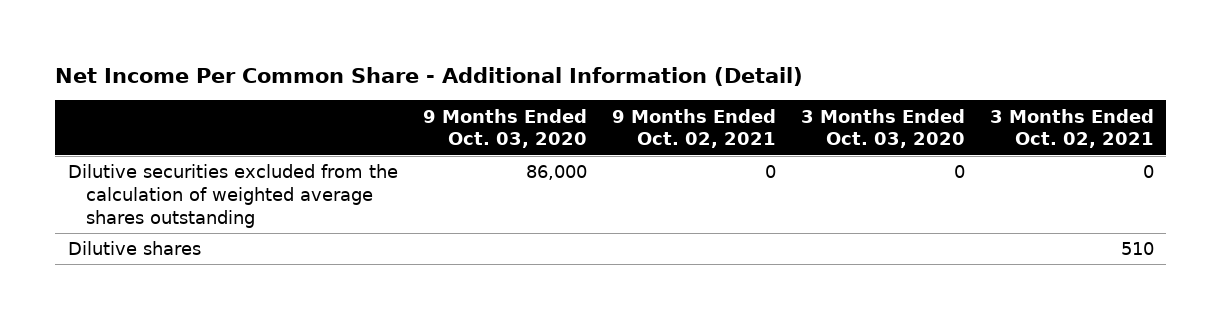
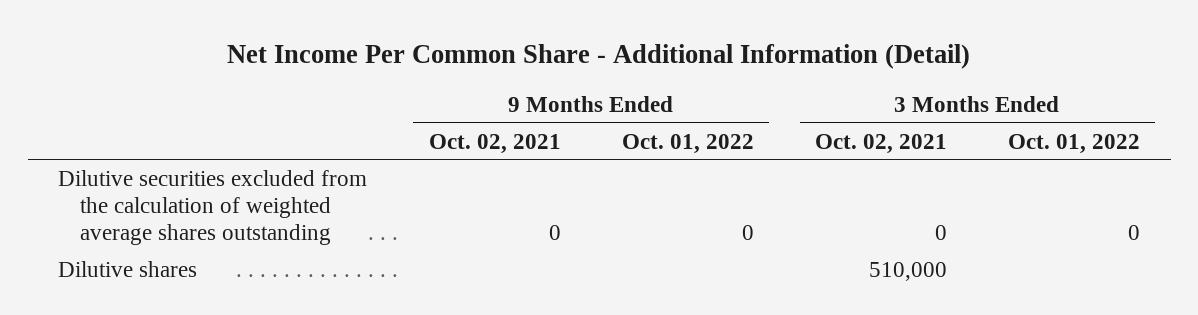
- | 9 Months Ended Oct. 03, 2020 | 9 Months Ended Oct. 02, 2021 | 3 Months Ended Oct. 03, 2020 | 3 Months Ended Oct. 02, 2021
+ | 9 Months Ended Oct. 02, 2021 | 9 Months Ended Oct. 01, 2022 | 3 Months Ended Oct. 02, 2021 | 3 Months Ended Oct. 01, 2022
- Dilutive shares | | | | 510
+ Dilutive shares | | | 510,000 |

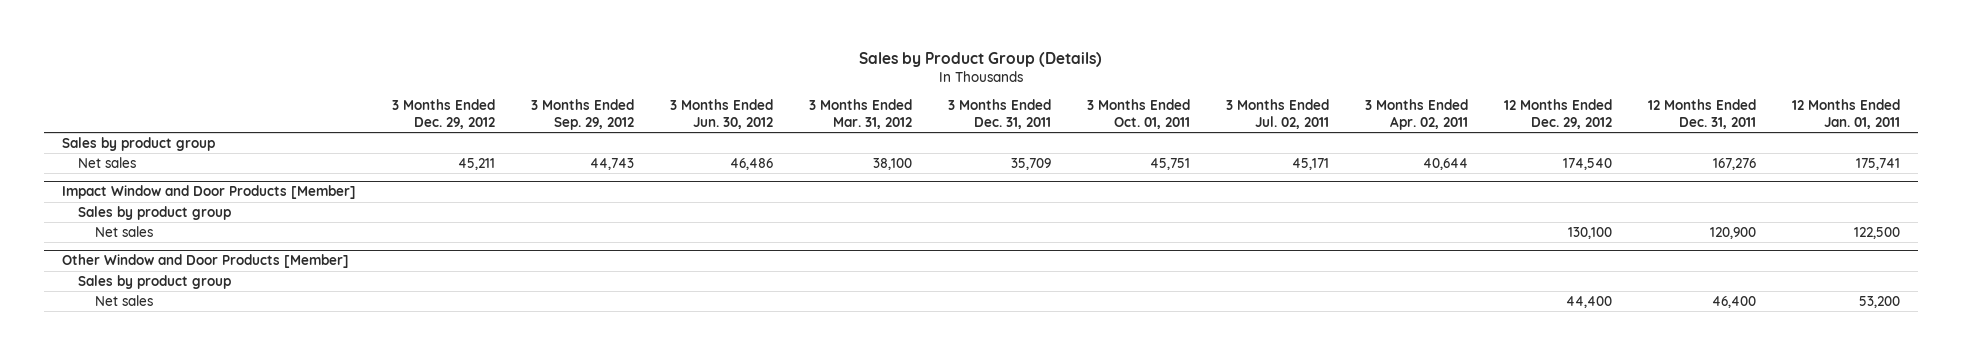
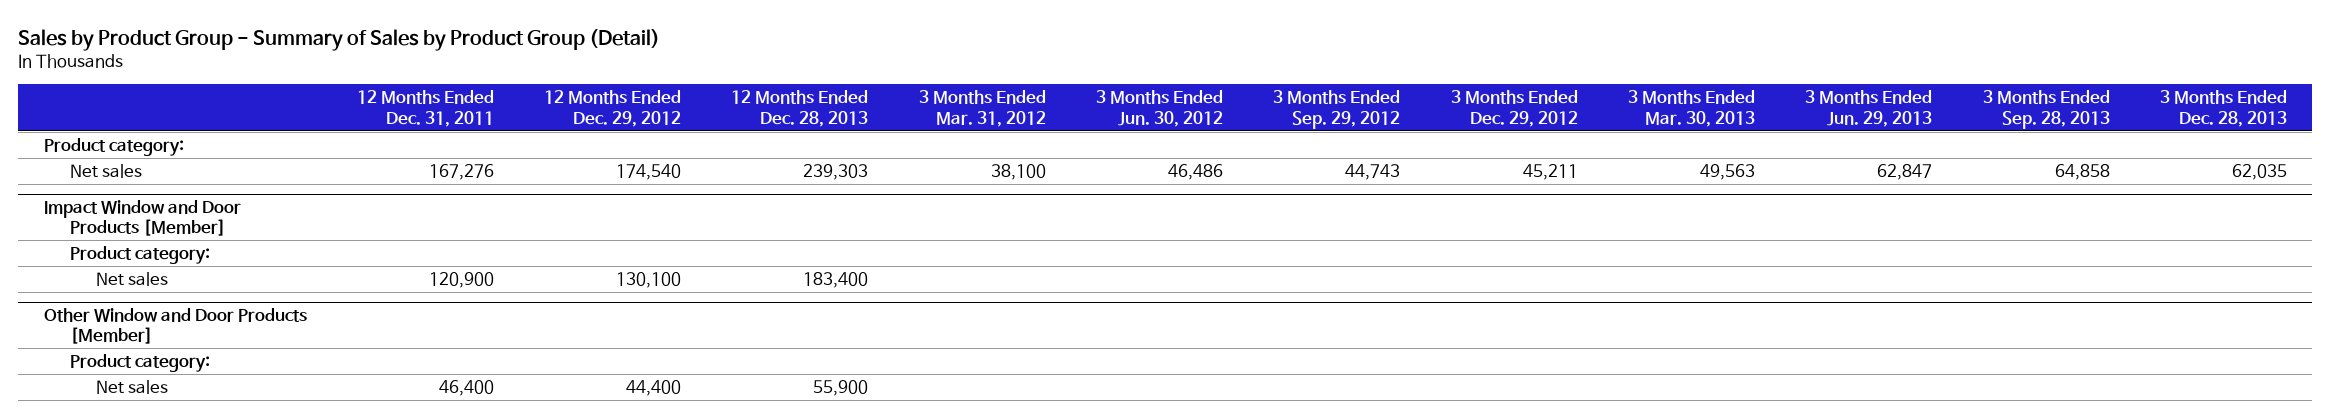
- Sales by Product Group (Details)
+ Sales by Product Group - Summary of Sales by Product Group (Detail)
- | 3 Months Ended Dec. 29, 2012 | 3 Months Ended Sep. 29, 2012 | 3 Months Ended Jun. 30, 2012 | 3 Months Ended Mar. 31, 2012 | 3 Months Ended Dec. 31, 2011 | 3 Months Ended Oct. 01, 2011 | 3 Months Ended Jul. 02, 2011 | 3 Months Ended Apr. 02, 2011 | 12 Months Ended Dec. 29, 2012 | 12 Months Ended Dec. 31, 2011 | 12 Months Ended Jan. 01, 2011
+ | 12 Months Ended Dec. 31, 2011 | 12 Months Ended Dec. 29, 2012 | 12 Months Ended Dec. 28, 2013 | 3 Months Ended Mar. 31, 2012 | 3 Months Ended Jun. 30, 2012 | 3 Months Ended Sep. 29, 2012 | 3 Months Ended Dec. 29, 2012 | 3 Months Ended Mar. 30, 2013 | 3 Months Ended Jun. 29, 2013 | 3 Months Ended Sep. 28, 2013 | 3 Months Ended Dec. 28, 2013
- Sales by product group
+ Product category:
@ Impact Window and Door Products [Member]
- Sales by product group
+ Product category:
@ Other Window and Door Products [Member]
- Sales by product group
+ Product category:

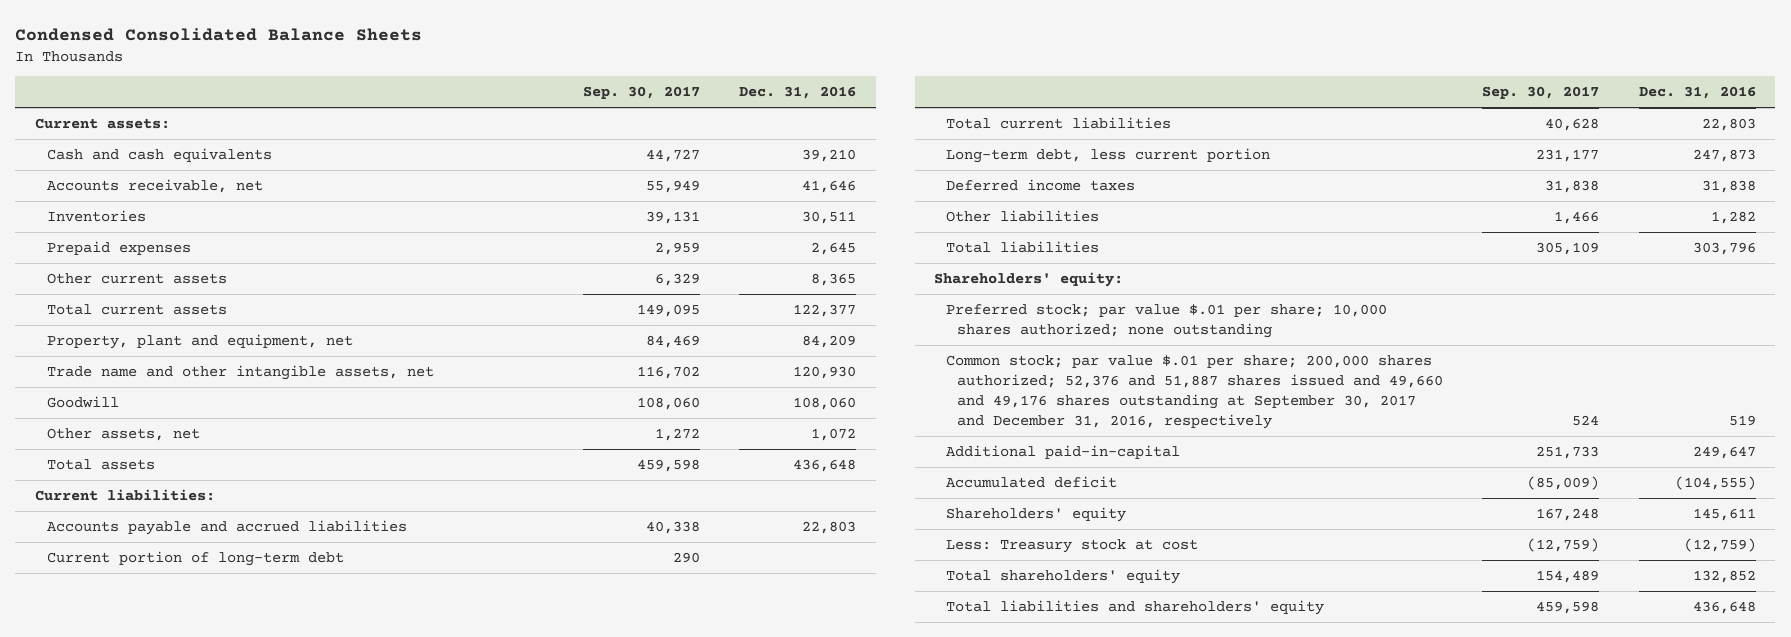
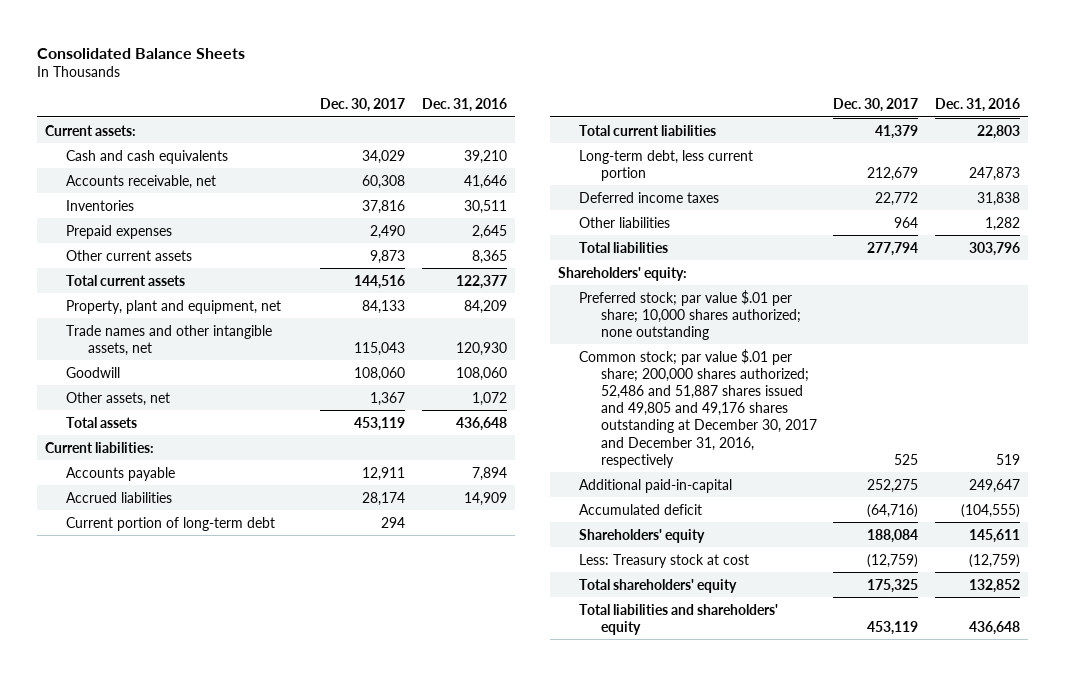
- Condensed Consolidated Balance Sheets
+ Consolidated Balance Sheets
- | Sep. 30, 2017 | Dec. 31, 2016
+ | Dec. 30, 2017 | Dec. 31, 2016
- Trade name and other intangible assets, net | 116,702 | 120,930
+ Trade names and other intangible assets, net | 115,043 | 120,930
- Accounts payable and accrued liabilities | 40,338 | 22,803
+ Accounts payable | 12,911 | 7,894
+ Accrued liabilities | 28,174 | 14,909
- Common stock; par value $.01 per share; 200,000 shares authorized; 52,376 and 51,887 shares issued and 49,660 and 49,176 shares outstanding at September 30, 2017 and December 31, 2016, respectively | 524 | 519
+ Common stock; par value $.01 per share; 200,000 shares authorized; 52,486 and 51,887 shares issued and 49,805 and 49,176 shares outstanding at December 30, 2017 and December 31, 2016, respectively | 525 | 519

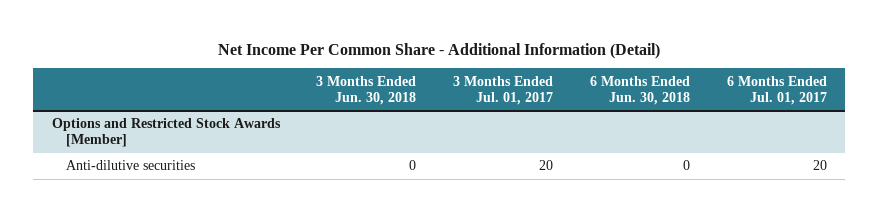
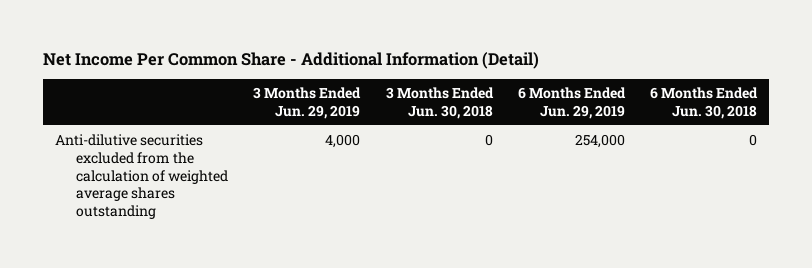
- | 3 Months Ended Jun. 30, 2018 | 3 Months Ended Jul. 01, 2017 | 6 Months Ended Jun. 30, 2018 | 6 Months Ended Jul. 01, 2017
+ | 3 Months Ended Jun. 29, 2019 | 3 Months Ended Jun. 30, 2018 | 6 Months Ended Jun. 29, 2019 | 6 Months Ended Jun. 30, 2018
- Options and Restricted Stock Awards [Member]
- Anti-dilutive securities | 0 | 20 | 0 | 20
+ Anti-dilutive securities excluded from the calculation of weighted average shares outstanding | 4,000 | 0 | 254,000 | 0

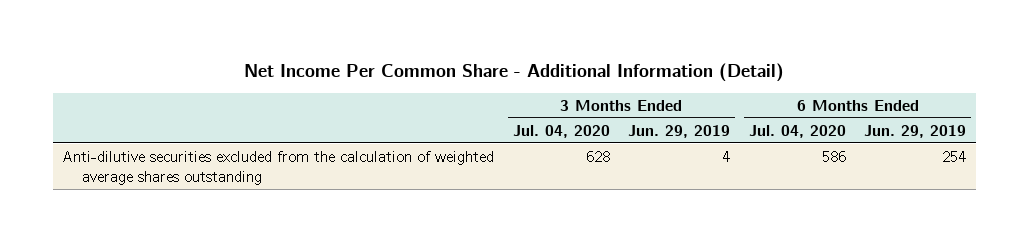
- | 3 Months Ended Jun. 29, 2019 | 3 Months Ended Jun. 30, 2018 | 6 Months Ended Jun. 29, 2019 | 6 Months Ended Jun. 30, 2018
+ | 3 Months Ended Jul. 04, 2020 | 3 Months Ended Jun. 29, 2019 | 6 Months Ended Jul. 04, 2020 | 6 Months Ended Jun. 29, 2019
- Anti-dilutive securities excluded from the calculation of weighted average shares outstanding | 4,000 | 0 | 254,000 | 0
+ Anti-dilutive securities excluded from the calculation of weighted average shares outstanding | 628 | 4 | 586 | 254

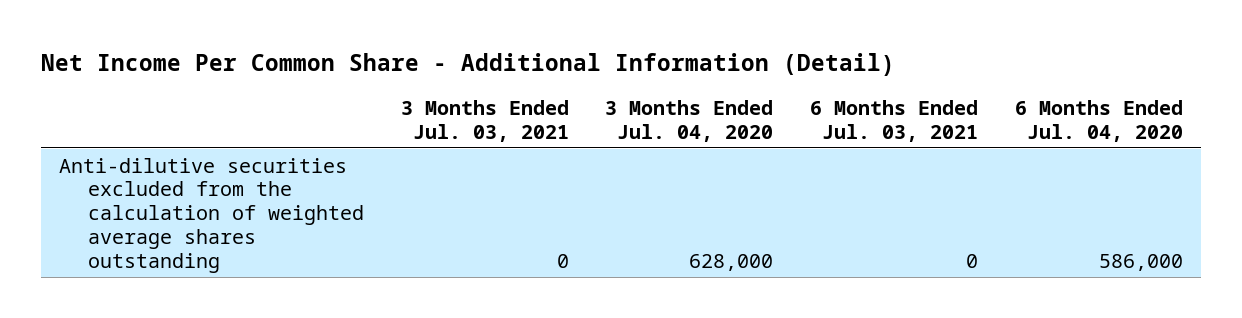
- | 3 Months Ended Jul. 04, 2020 | 3 Months Ended Jun. 29, 2019 | 6 Months Ended Jul. 04, 2020 | 6 Months Ended Jun. 29, 2019
+ | 3 Months Ended Jul. 03, 2021 | 3 Months Ended Jul. 04, 2020 | 6 Months Ended Jul. 03, 2021 | 6 Months Ended Jul. 04, 2020
- Anti-dilutive securities excluded from the calculation of weighted average shares outstanding | 628 | 4 | 586 | 254
+ Anti-dilutive securities excluded from the calculation of weighted average shares outstanding | 0 | 628,000 | 0 | 586,000

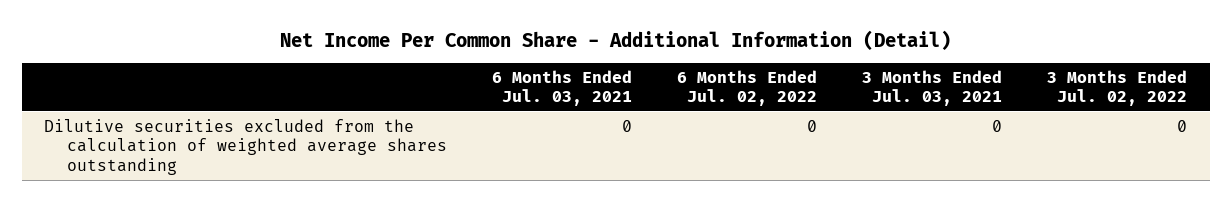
- | 3 Months Ended Jul. 03, 2021 | 3 Months Ended Jul. 04, 2020 | 6 Months Ended Jul. 03, 2021 | 6 Months Ended Jul. 04, 2020
+ | 6 Months Ended Jul. 03, 2021 | 6 Months Ended Jul. 02, 2022 | 3 Months Ended Jul. 03, 2021 | 3 Months Ended Jul. 02, 2022
- Anti-dilutive securities excluded from the calculation of weighted average shares outstanding | 0 | 628,000 | 0 | 586,000
+ Dilutive securities excluded from the calculation of weighted average shares outstanding | 0 | 0 | 0 | 0

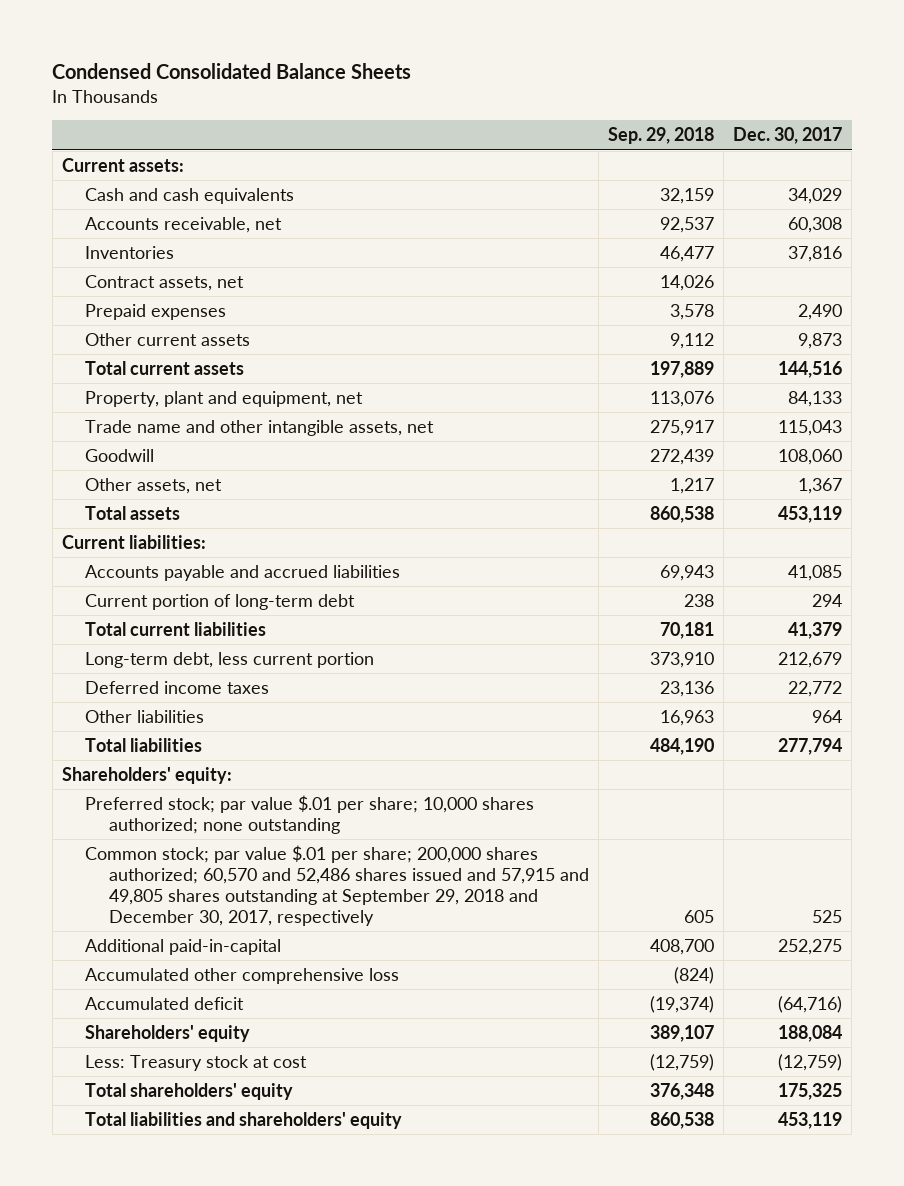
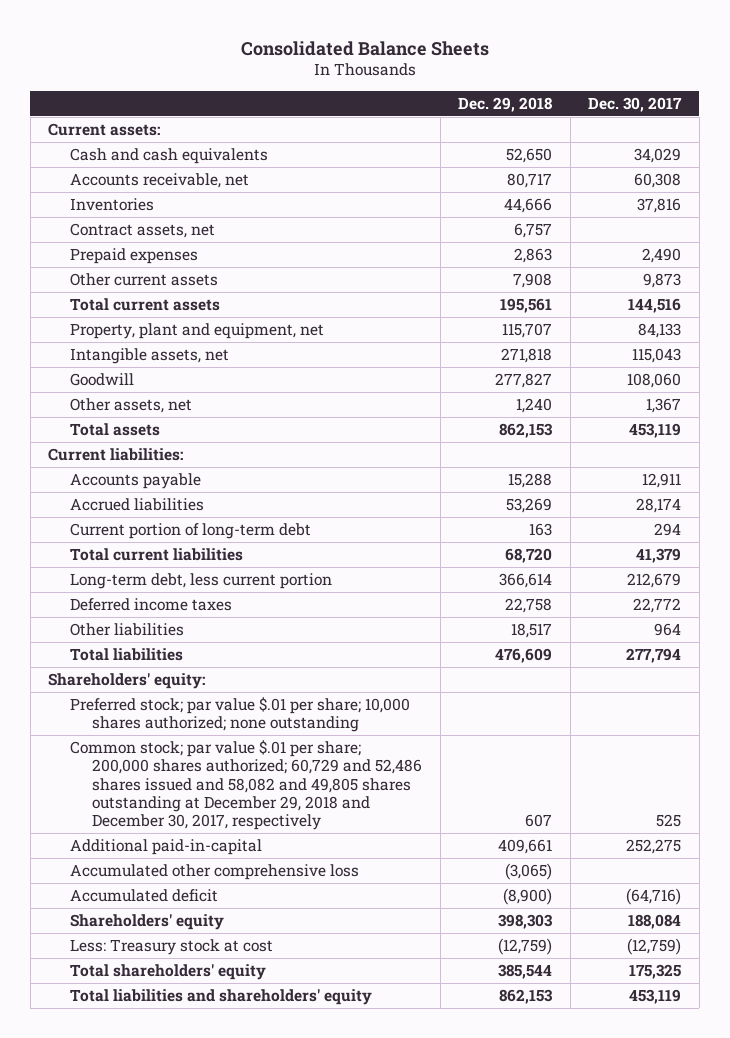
- Condensed Consolidated Balance Sheets
+ Consolidated Balance Sheets
- | Sep. 29, 2018 | Dec. 30, 2017
+ | Dec. 29, 2018 | Dec. 30, 2017
- Trade name and other intangible assets, net | 275,917 | 115,043
+ Intangible assets, net | 271,818 | 115,043
- Accounts payable and accrued liabilities | 69,943 | 41,085
+ Accounts payable | 15,288 | 12,911
+ Accrued liabilities | 53,269 | 28,174
- Common stock; par value $.01 per share; 200,000 shares authorized; 60,570 and 52,486 shares issued and 57,915 and 49,805 shares outstanding at September 29, 2018 and December 30, 2017, respectively | 605 | 525
+ Common stock; par value $.01 per share; 200,000 shares authorized; 60,729 and 52,486 shares issued and 58,082 and 49,805 shares outstanding at December 29, 2018 and December 30, 2017, respectively | 607 | 525

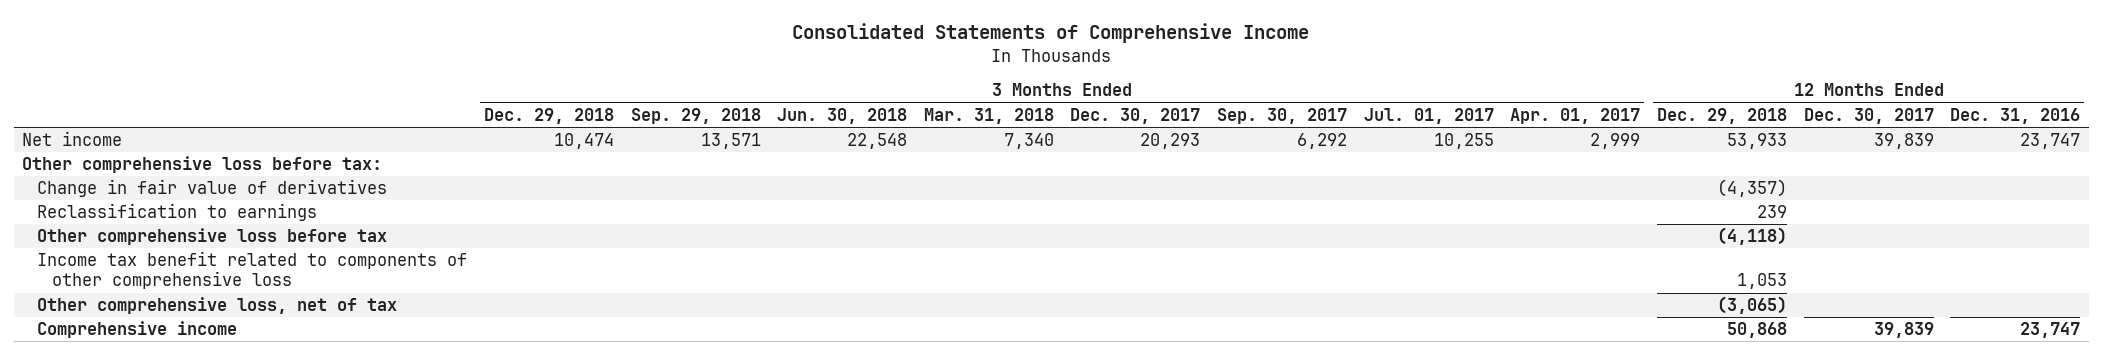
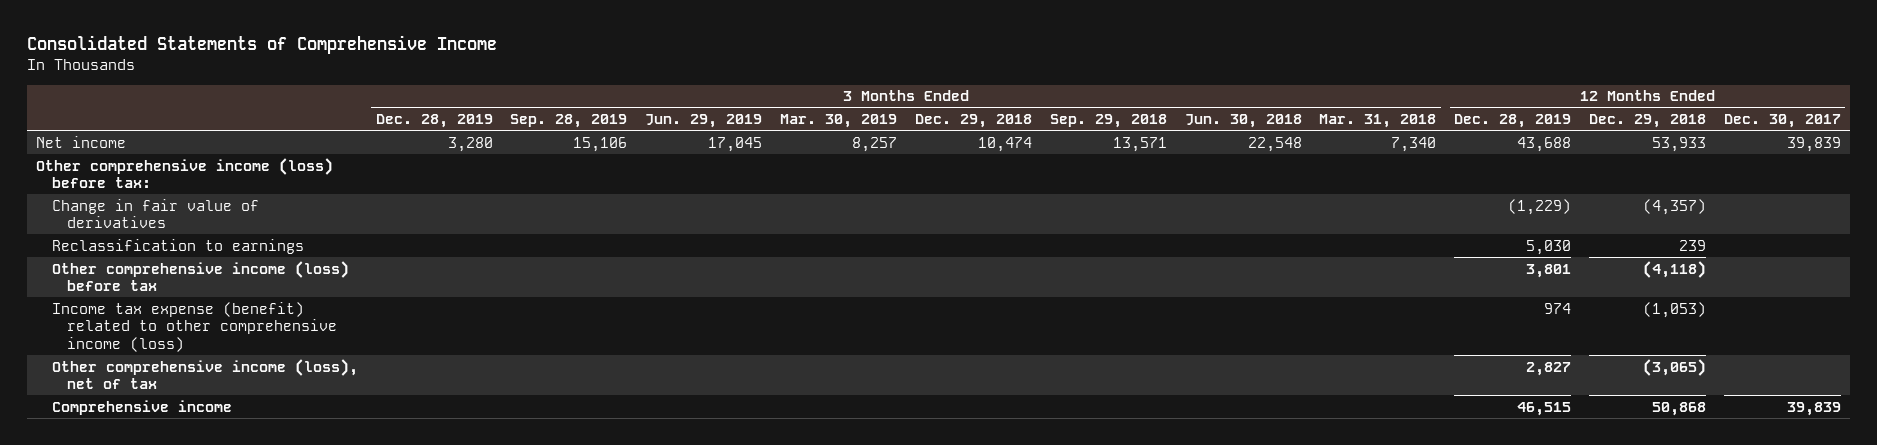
- | 3 Months Ended Dec. 29, 2018 | 3 Months Ended Sep. 29, 2018 | 3 Months Ended Jun. 30, 2018 | 3 Months Ended Mar. 31, 2018 | 3 Months Ended Dec. 30, 2017 | 3 Months Ended Sep. 30, 2017 | 3 Months Ended Jul. 01, 2017 | 3 Months Ended Apr. 01, 2017 | 12 Months Ended Dec. 29, 2018 | 12 Months Ended Dec. 30, 2017 | 12 Months Ended Dec. 31, 2016
+ | 3 Months Ended Dec. 28, 2019 | 3 Months Ended Sep. 28, 2019 | 3 Months Ended Jun. 29, 2019 | 3 Months Ended Mar. 30, 2019 | 3 Months Ended Dec. 29, 2018 | 3 Months Ended Sep. 29, 2018 | 3 Months Ended Jun. 30, 2018 | 3 Months Ended Mar. 31, 2018 | 12 Months Ended Dec. 28, 2019 | 12 Months Ended Dec. 29, 2018 | 12 Months Ended Dec. 30, 2017
- Other comprehensive loss before tax:
+ Other comprehensive income (loss) before tax:
- Other comprehensive loss before tax | | | | | | | | | (4,118) | |
- Income tax benefit related to components of other comprehensive loss | | | | | | | | | 1,053 | |
- Other comprehensive loss, net of tax | | | | | | | | | (3,065) | |
+ Other comprehensive income (loss) before tax | | | | | | | | | 3,801 | (4,118) |
+ Income tax expense (benefit) related to other comprehensive income (loss) | | | | | | | | | 974 | (1,053) |
+ Other comprehensive income (loss), net of tax | | | | | | | | | 2,827 | (3,065) |

